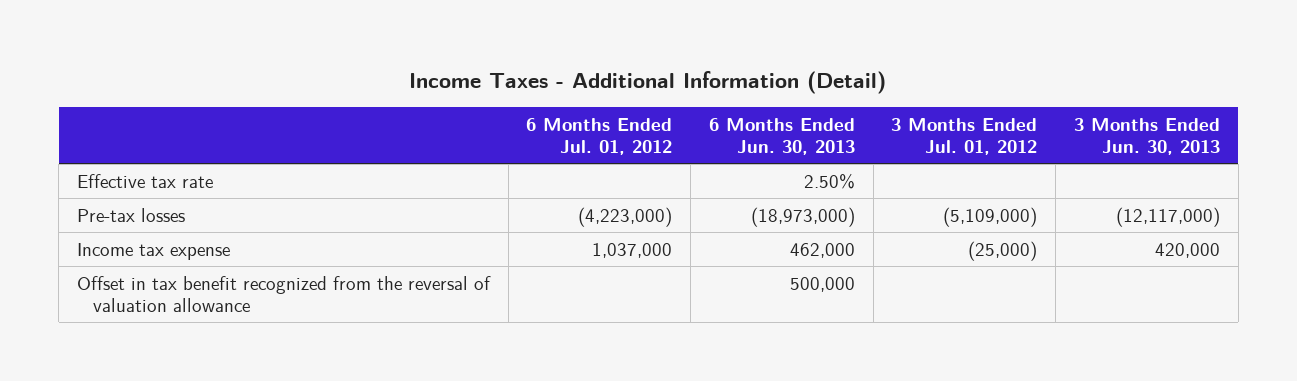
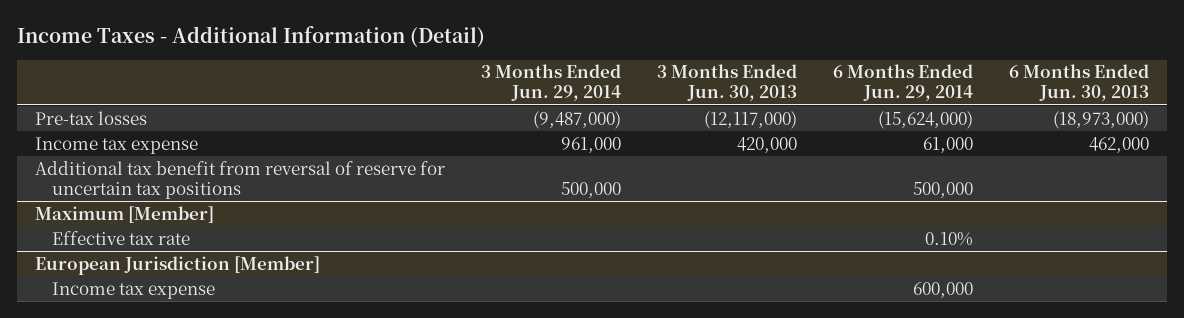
- | 6 Months Ended Jul. 01, 2012 | 6 Months Ended Jun. 30, 2013 | 3 Months Ended Jul. 01, 2012 | 3 Months Ended Jun. 30, 2013
+ | 3 Months Ended Jun. 29, 2014 | 3 Months Ended Jun. 30, 2013 | 6 Months Ended Jun. 29, 2014 | 6 Months Ended Jun. 30, 2013
- Effective tax rate | | 2.50% | |
- Offset in tax benefit recognized from the reversal of valuation allowance | | 500,000 | |
+ Additional tax benefit from reversal of reserve for uncertain tax positions | 500,000 | | 500,000 |
+ Maximum [Member]
+ Effective tax rate | | | 0.10% |
+ European Jurisdiction [Member]
+ Income tax expense | | | 600,000 |

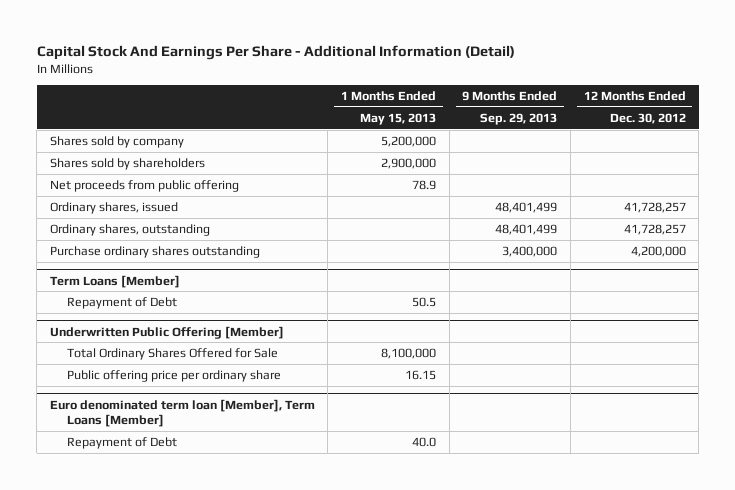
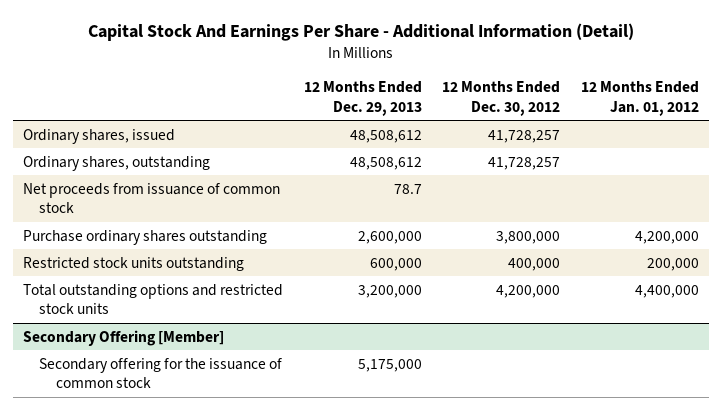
- | 1 Months Ended May 15, 2013 | 9 Months Ended Sep. 29, 2013 | 12 Months Ended Dec. 30, 2012
+ | 12 Months Ended Dec. 29, 2013 | 12 Months Ended Dec. 30, 2012 | 12 Months Ended Jan. 01, 2012
- Shares sold by company | 5,200,000 | |
- Shares sold by shareholders | 2,900,000 | |
- Net proceeds from public offering | 78.9 | |
- Purchase ordinary shares outstanding | | 3,400,000 | 4,200,000
- Term Loans [Member]
- Repayment of Debt | 50.5 | |
- Underwritten Public Offering [Member]
- Total Ordinary Shares Offered for Sale | 8,100,000 | |
- Public offering price per ordinary share | 16.15 | |
- Euro denominated term loan [Member], Term Loans [Member]
- Repayment of Debt | 40.0 | |
+ Net proceeds from issuance of common stock | 78.7 | |
+ Purchase ordinary shares outstanding | 2,600,000 | 3,800,000 | 4,200,000
+ Restricted stock units outstanding | 600,000 | 400,000 | 200,000
+ Total outstanding options and restricted stock units | 3,200,000 | 4,200,000 | 4,400,000
+ Secondary Offering [Member]
+ Secondary offering for the issuance of common stock | 5,175,000 | |

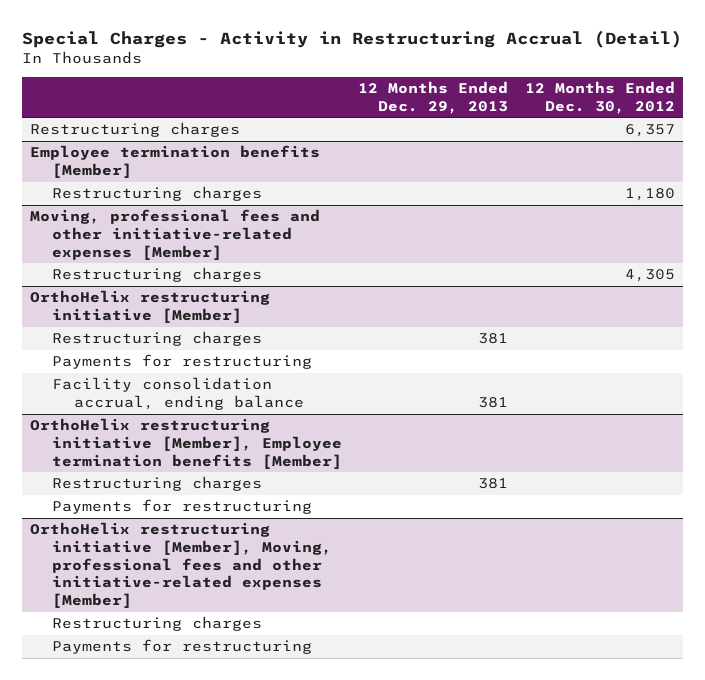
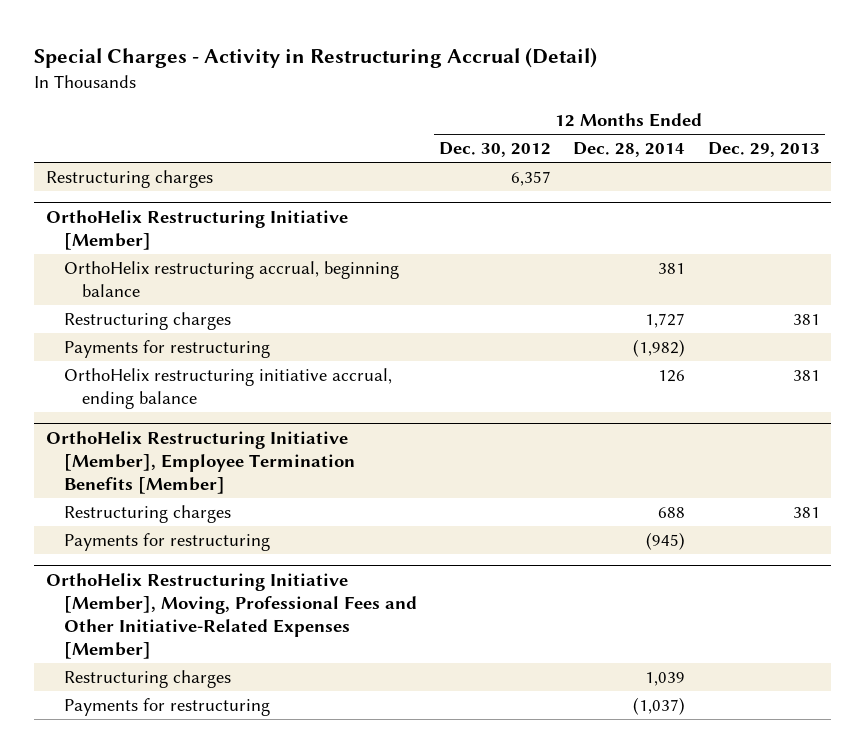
- | 12 Months Ended Dec. 29, 2013 | 12 Months Ended Dec. 30, 2012
+ | 12 Months Ended Dec. 30, 2012 | 12 Months Ended Dec. 28, 2014 | 12 Months Ended Dec. 29, 2013
- Employee termination benefits [Member]
- Restructuring charges | | 1,180
- Moving, professional fees and other initiative-related expenses [Member]
- Restructuring charges | | 4,305
- OrthoHelix restructuring initiative [Member]
+ OrthoHelix Restructuring Initiative [Member]
+ OrthoHelix restructuring accrual, beginning balance | | 381 |
- Facility consolidation accrual, ending balance | 381 |
- OrthoHelix restructuring initiative [Member], Employee termination benefits [Member]
+ OrthoHelix restructuring initiative accrual, ending balance | | 126 | 381
+ OrthoHelix Restructuring Initiative [Member], Employee Termination Benefits [Member]
- OrthoHelix restructuring initiative [Member], Moving, professional fees and other initiative-related expenses [Member]
+ OrthoHelix Restructuring Initiative [Member], Moving, Professional Fees and Other Initiative-Related Expenses [Member]

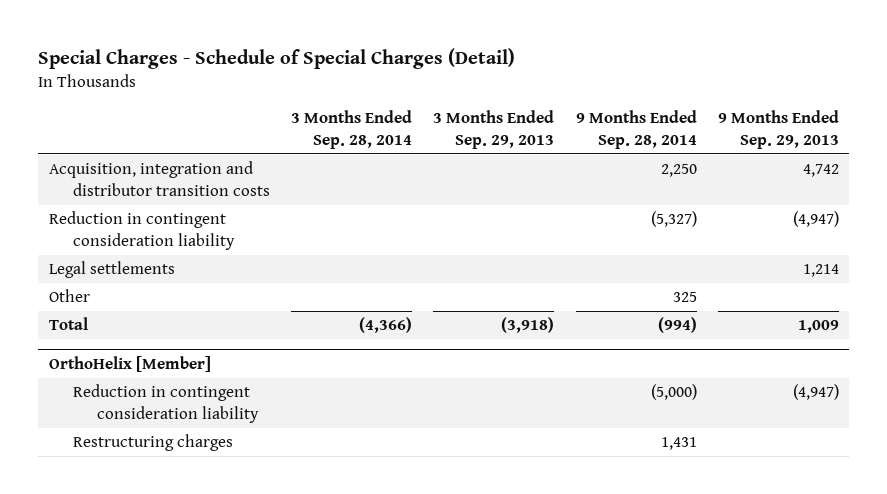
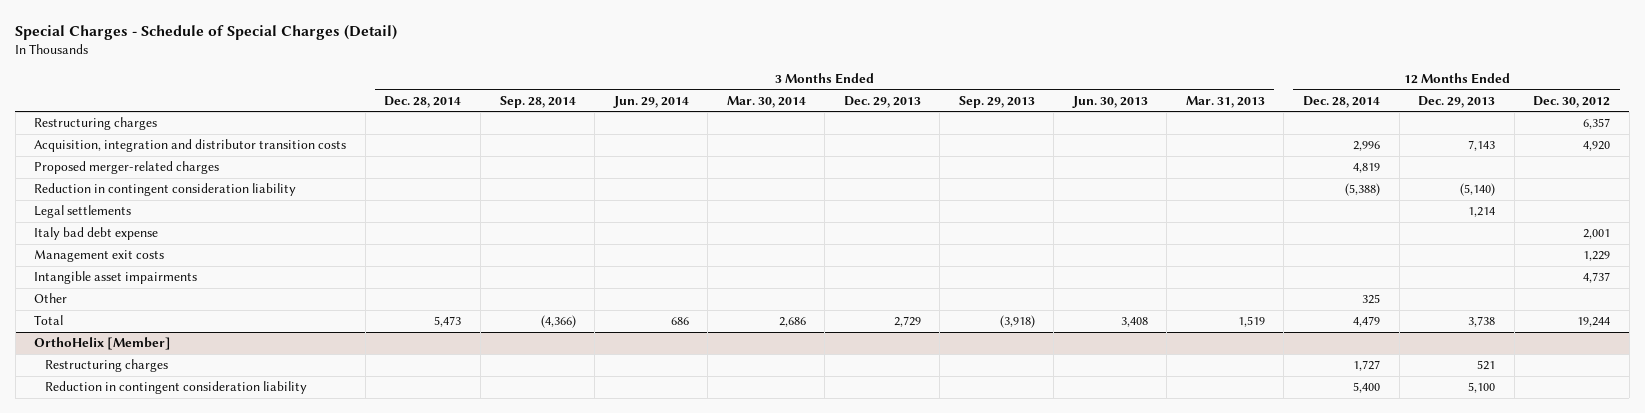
- | 3 Months Ended Sep. 28, 2014 | 3 Months Ended Sep. 29, 2013 | 9 Months Ended Sep. 28, 2014 | 9 Months Ended Sep. 29, 2013
+ | 3 Months Ended Dec. 28, 2014 | 3 Months Ended Sep. 28, 2014 | 3 Months Ended Jun. 29, 2014 | 3 Months Ended Mar. 30, 2014 | 3 Months Ended Dec. 29, 2013 | 3 Months Ended Sep. 29, 2013 | 3 Months Ended Jun. 30, 2013 | 3 Months Ended Mar. 31, 2013 | 12 Months Ended Dec. 28, 2014 | 12 Months Ended Dec. 29, 2013 | 12 Months Ended Dec. 30, 2012
+ Restructuring charges | | | | | | | | | | | 6,357
+ Proposed merger-related charges | | | | | | | | | 4,819 | |
+ Italy bad debt expense | | | | | | | | | | | 2,001
+ Management exit costs | | | | | | | | | | | 1,229
+ Intangible asset impairments | | | | | | | | | | | 4,737
@ OrthoHelix [Member]
moved down: Reduction in contingent consideration liability | | | | | | | | | 5,400 | 5,100 |

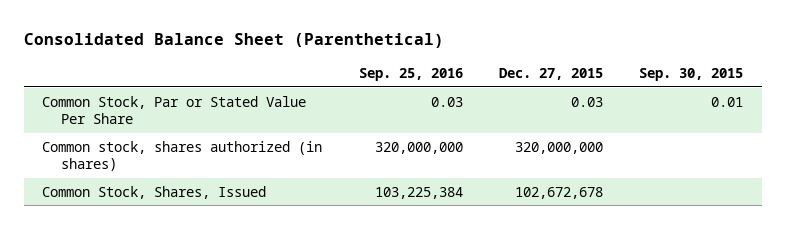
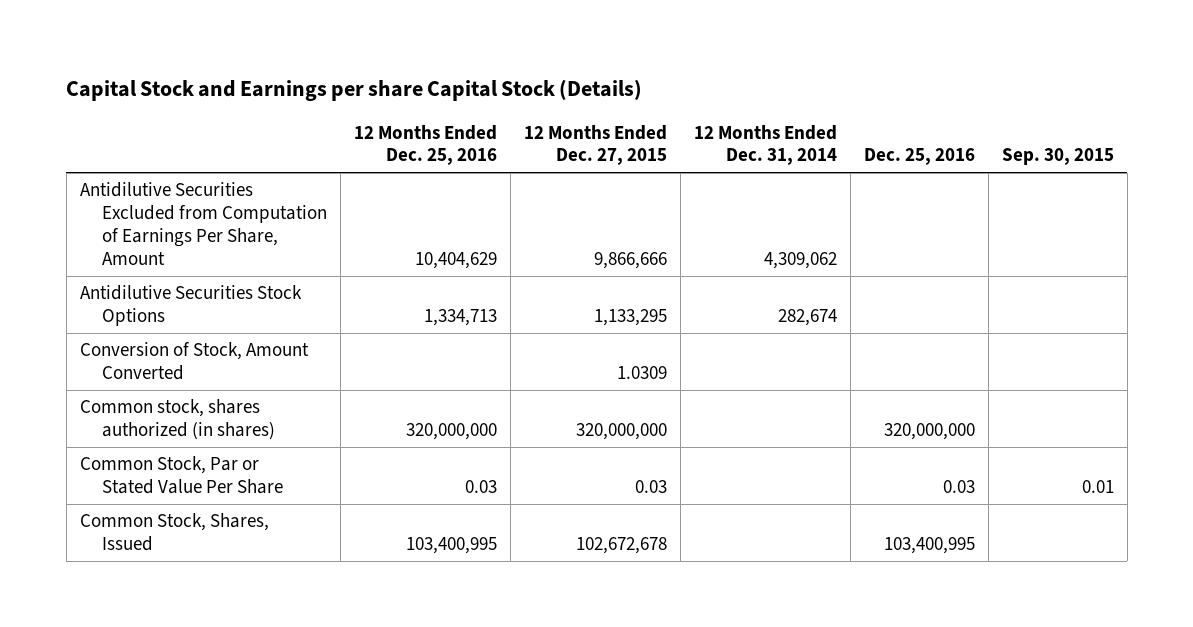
- Consolidated Balance Sheet (Parenthetical)
+ Capital Stock and Earnings per share Capital Stock (Details)
- | Sep. 25, 2016 | Dec. 27, 2015 | Sep. 30, 2015
+ | 12 Months Ended Dec. 25, 2016 | 12 Months Ended Dec. 27, 2015 | 12 Months Ended Dec. 31, 2014 | Dec. 25, 2016 | Sep. 30, 2015
+ Antidilutive Securities Excluded from Computation of Earnings Per Share, Amount | 10,404,629 | 9,866,666 | 4,309,062 | |
+ Antidilutive Securities Stock Options | 1,334,713 | 1,133,295 | 282,674 | |
+ Conversion of Stock, Amount Converted | | 1.0309 | | |
moved down: Common Stock, Par or Stated Value Per Share | 0.03 | 0.03 | | 0.03 | 0.01

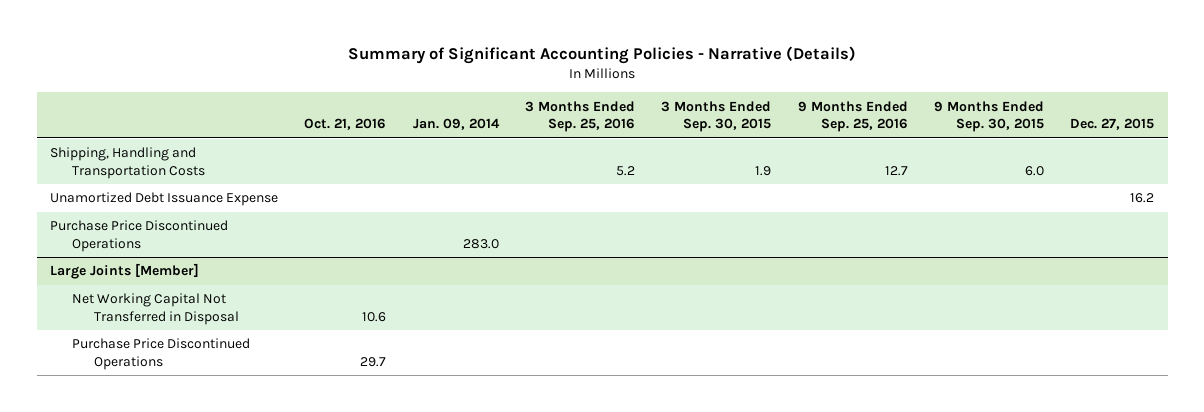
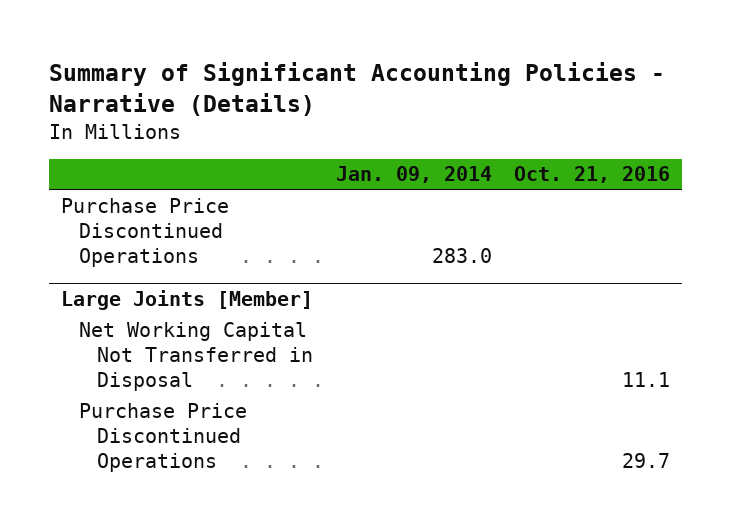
- | Oct. 21, 2016 | Jan. 09, 2014 | 3 Months Ended Sep. 25, 2016 | 3 Months Ended Sep. 30, 2015 | 9 Months Ended Sep. 25, 2016 | 9 Months Ended Sep. 30, 2015 | Dec. 27, 2015
+ | Jan. 09, 2014 | Oct. 21, 2016
- Shipping, Handling and Transportation Costs | | | 5.2 | 1.9 | 12.7 | 6.0 |
- Unamortized Debt Issuance Expense | | | | | | | 16.2
@ Large Joints [Member]
- Net Working Capital Not Transferred in Disposal | 10.6 | | | | | |
+ Net Working Capital Not Transferred in Disposal | | 11.1

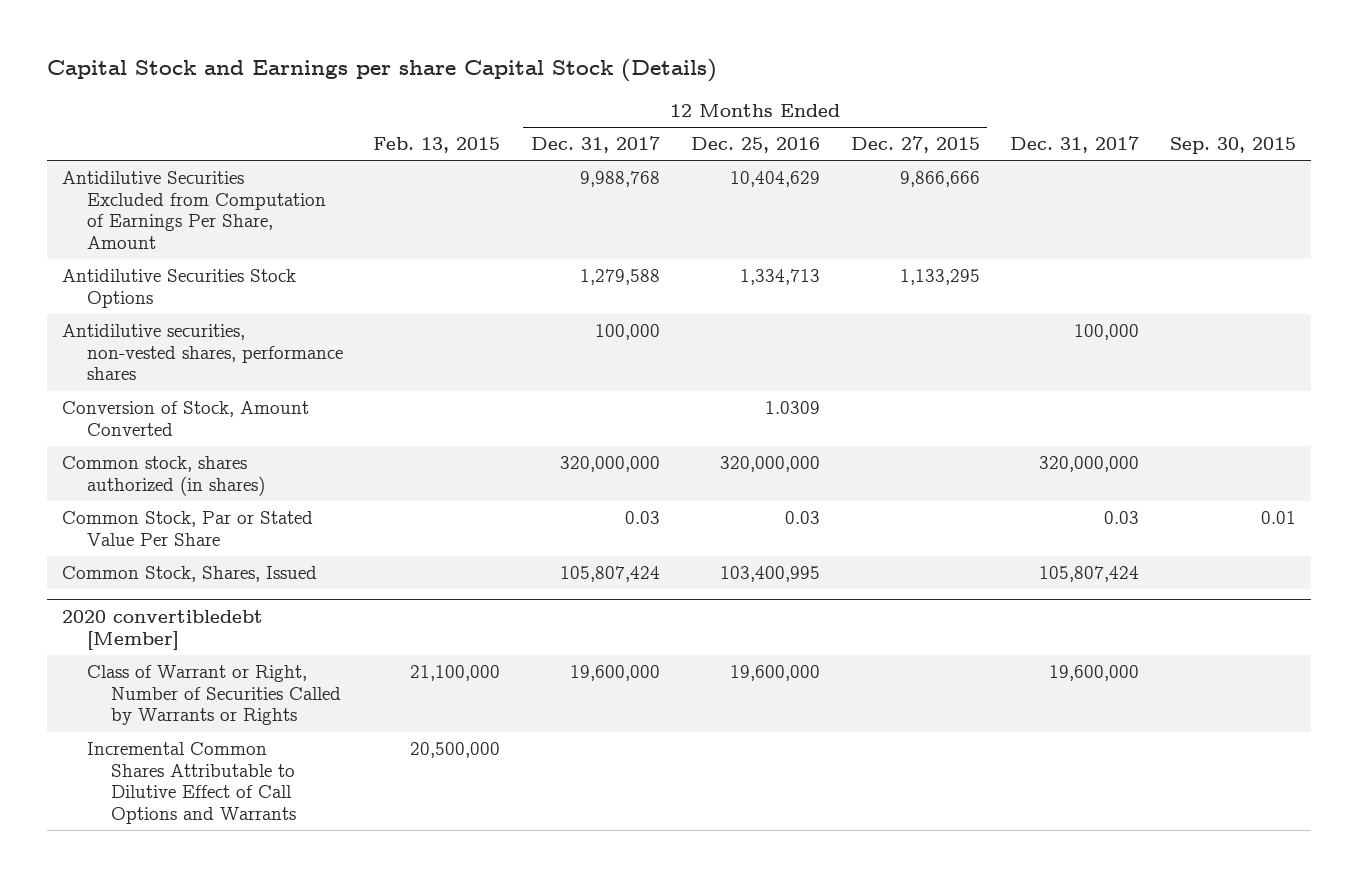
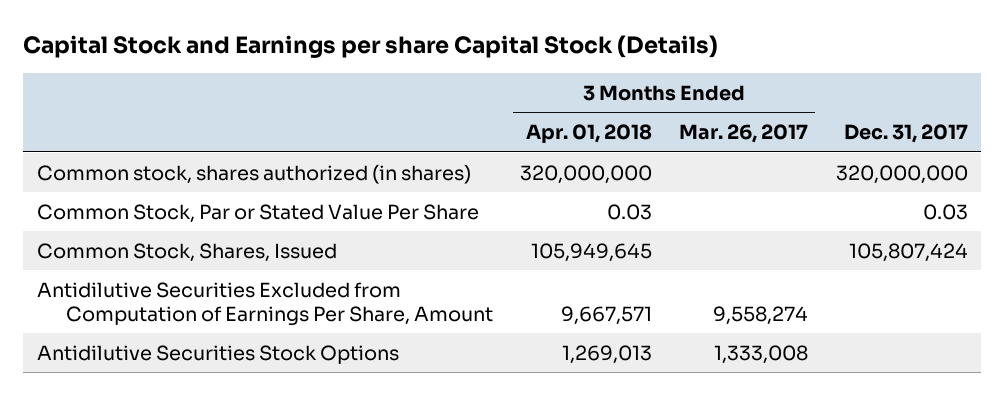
- | Feb. 13, 2015 | 12 Months Ended Dec. 31, 2017 | 12 Months Ended Dec. 25, 2016 | 12 Months Ended Dec. 27, 2015 | Dec. 31, 2017 | Sep. 30, 2015
+ | 3 Months Ended Apr. 01, 2018 | 3 Months Ended Mar. 26, 2017 | Dec. 31, 2017
- Antidilutive securities, non-vested shares, performance shares | | 100,000 | | | 100,000 |
- Conversion of Stock, Amount Converted | | | 1.0309 | | |
- 2020 convertibledebt [Member]
- Class of Warrant or Right, Number of Securities Called by Warrants or Rights | 21,100,000 | 19,600,000 | 19,600,000 | | 19,600,000 |
- Incremental Common Shares Attributable to Dilutive Effect of Call Options and Warrants | 20,500,000 | | | | |
moved down: Antidilutive Securities Excluded from Computation of Earnings Per Share, Amount | 9,667,571 | 9,558,274 |
moved down: Antidilutive Securities Stock Options | 1,269,013 | 1,333,008 |

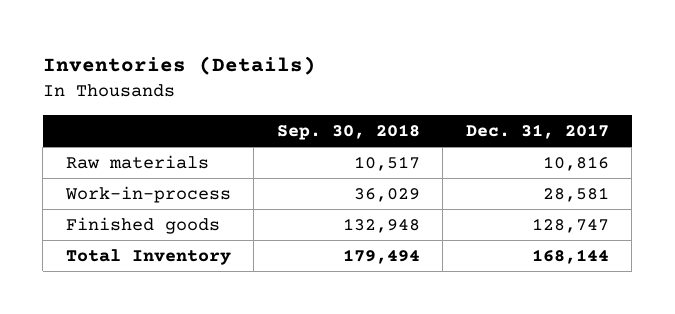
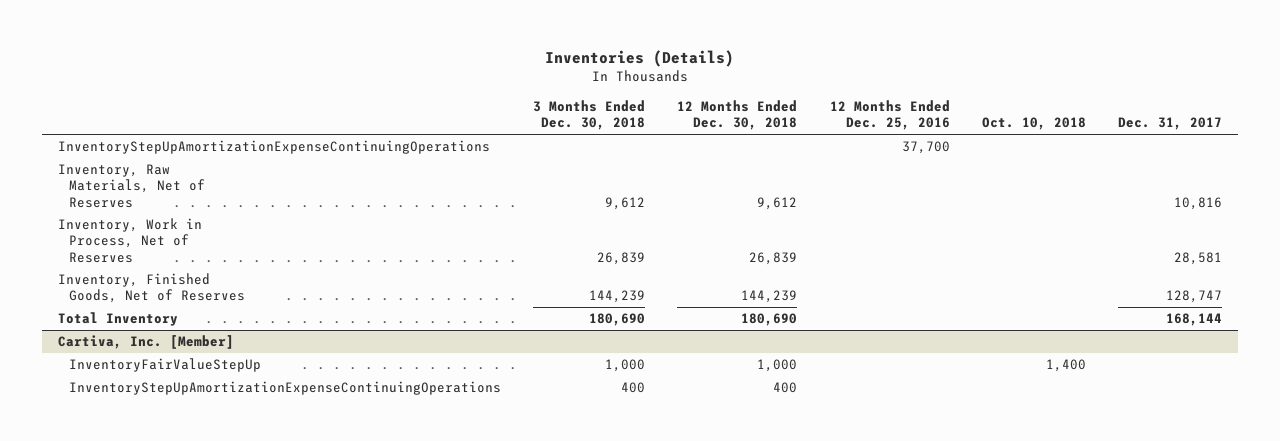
- | Sep. 30, 2018 | Dec. 31, 2017
+ | 3 Months Ended Dec. 30, 2018 | 12 Months Ended Dec. 30, 2018 | 12 Months Ended Dec. 25, 2016 | Oct. 10, 2018 | Dec. 31, 2017
- Raw materials | 10,517 | 10,816
- Work-in-process | 36,029 | 28,581
- Finished goods | 132,948 | 128,747
+ InventoryStepUpAmortizationExpenseContinuingOperations | | | 37,700 | |
+ Inventory, Raw Materials, Net of Reserves | 9,612 | 9,612 | | | 10,816
+ Inventory, Work in Process, Net of Reserves | 26,839 | 26,839 | | | 28,581
+ Inventory, Finished Goods, Net of Reserves | 144,239 | 144,239 | | | 128,747
+ Cartiva, Inc. [Member]
+ InventoryFairValueStepUp | 1,000 | 1,000 | | 1,400 |
+ InventoryStepUpAmortizationExpenseContinuingOperations | 400 | 400 | | |

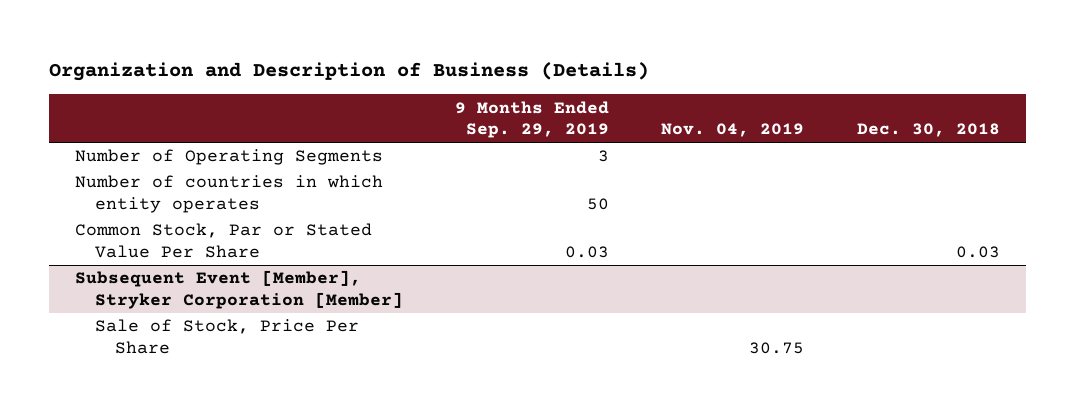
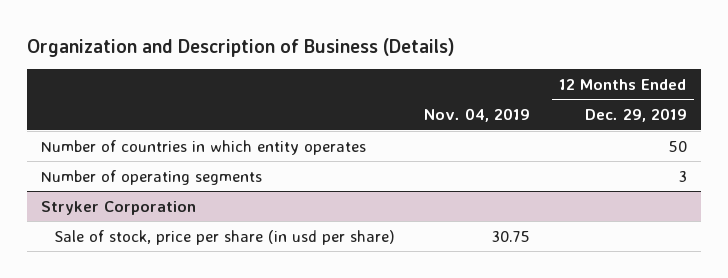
- | 9 Months Ended Sep. 29, 2019 | Nov. 04, 2019 | Dec. 30, 2018
+ | Nov. 04, 2019 | 12 Months Ended Dec. 29, 2019
- Number of Operating Segments | 3 | |
- Common Stock, Par or Stated Value Per Share | 0.03 | | 0.03
- Subsequent Event [Member], Stryker Corporation [Member]
- Sale of Stock, Price Per Share | | 30.75 |
+ Number of operating segments | | 3
+ Stryker Corporation
+ Sale of stock, price per share (in usd per share) | 30.75 |

